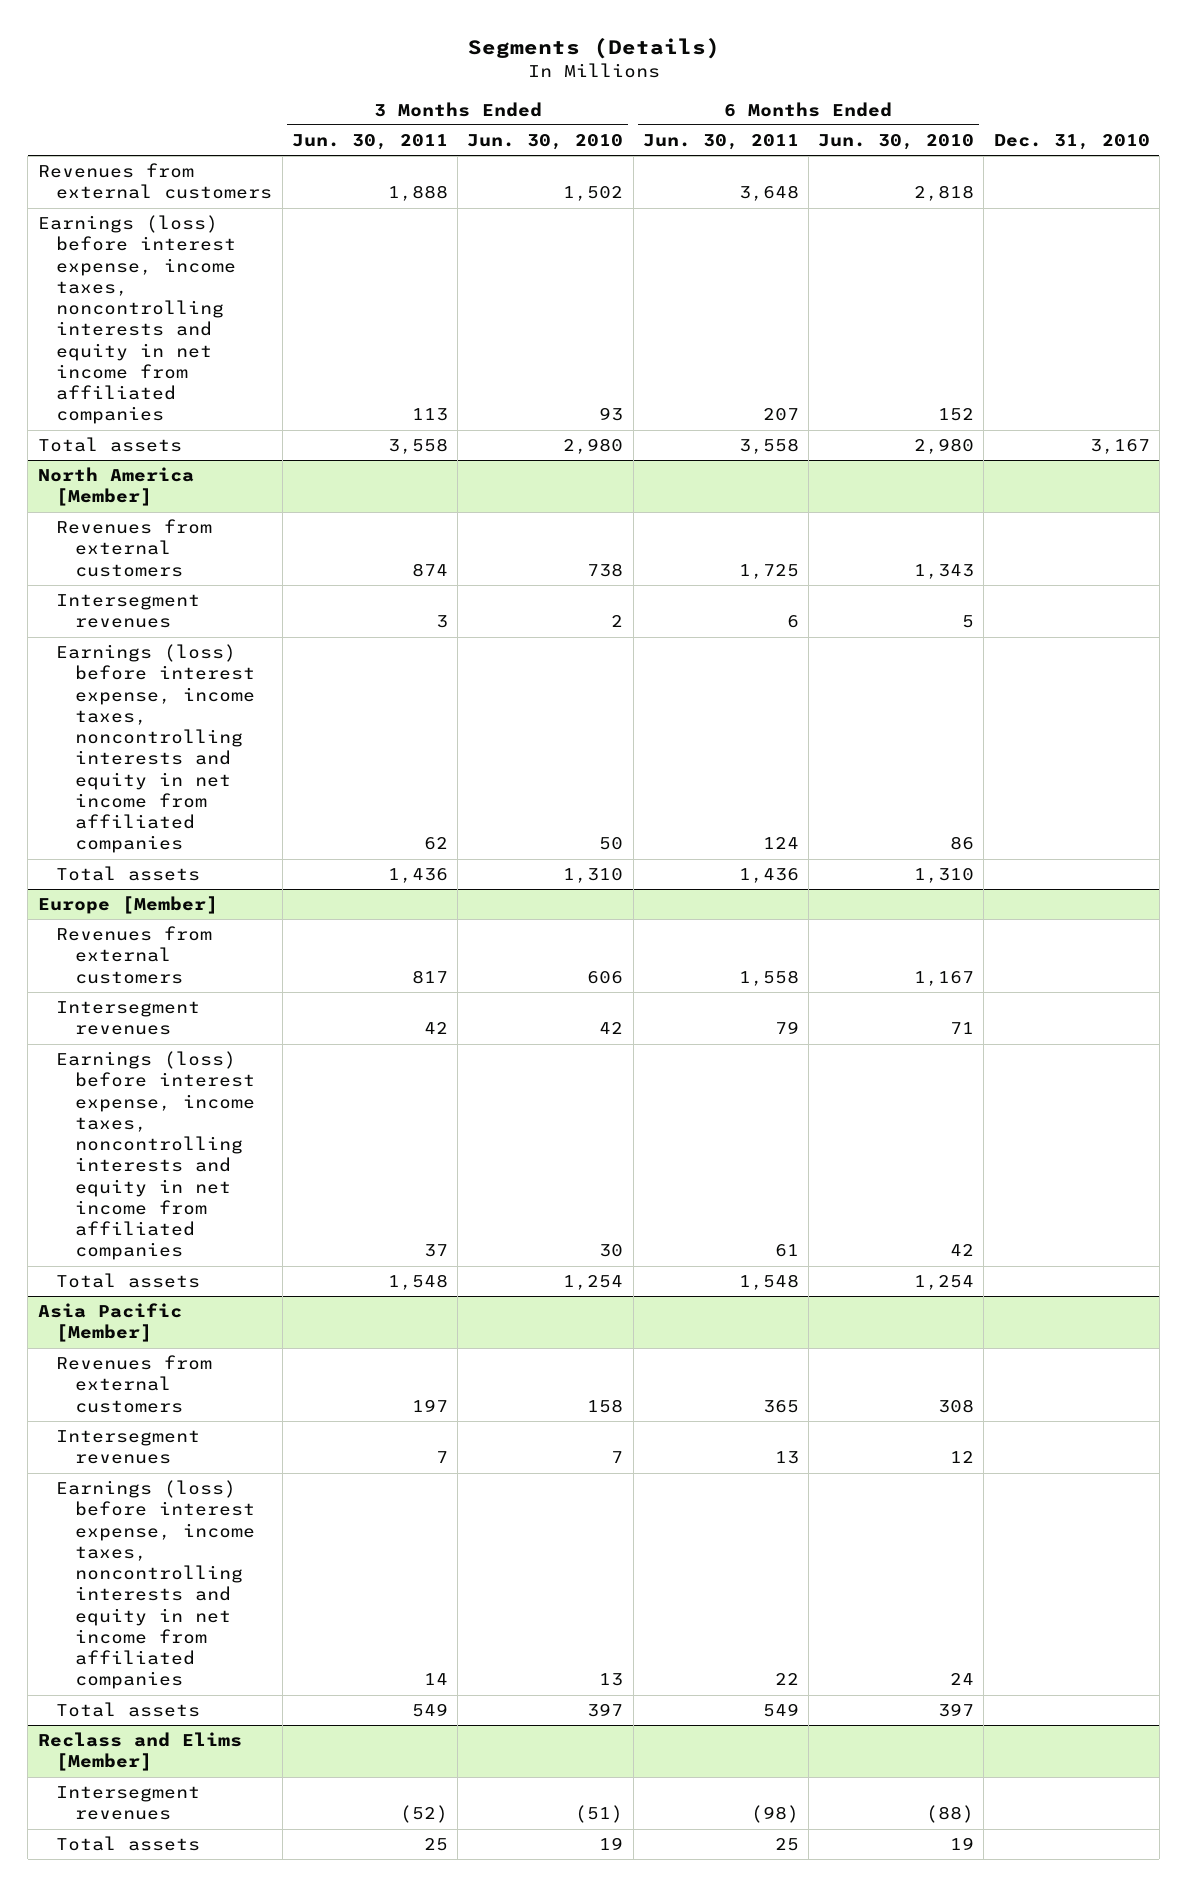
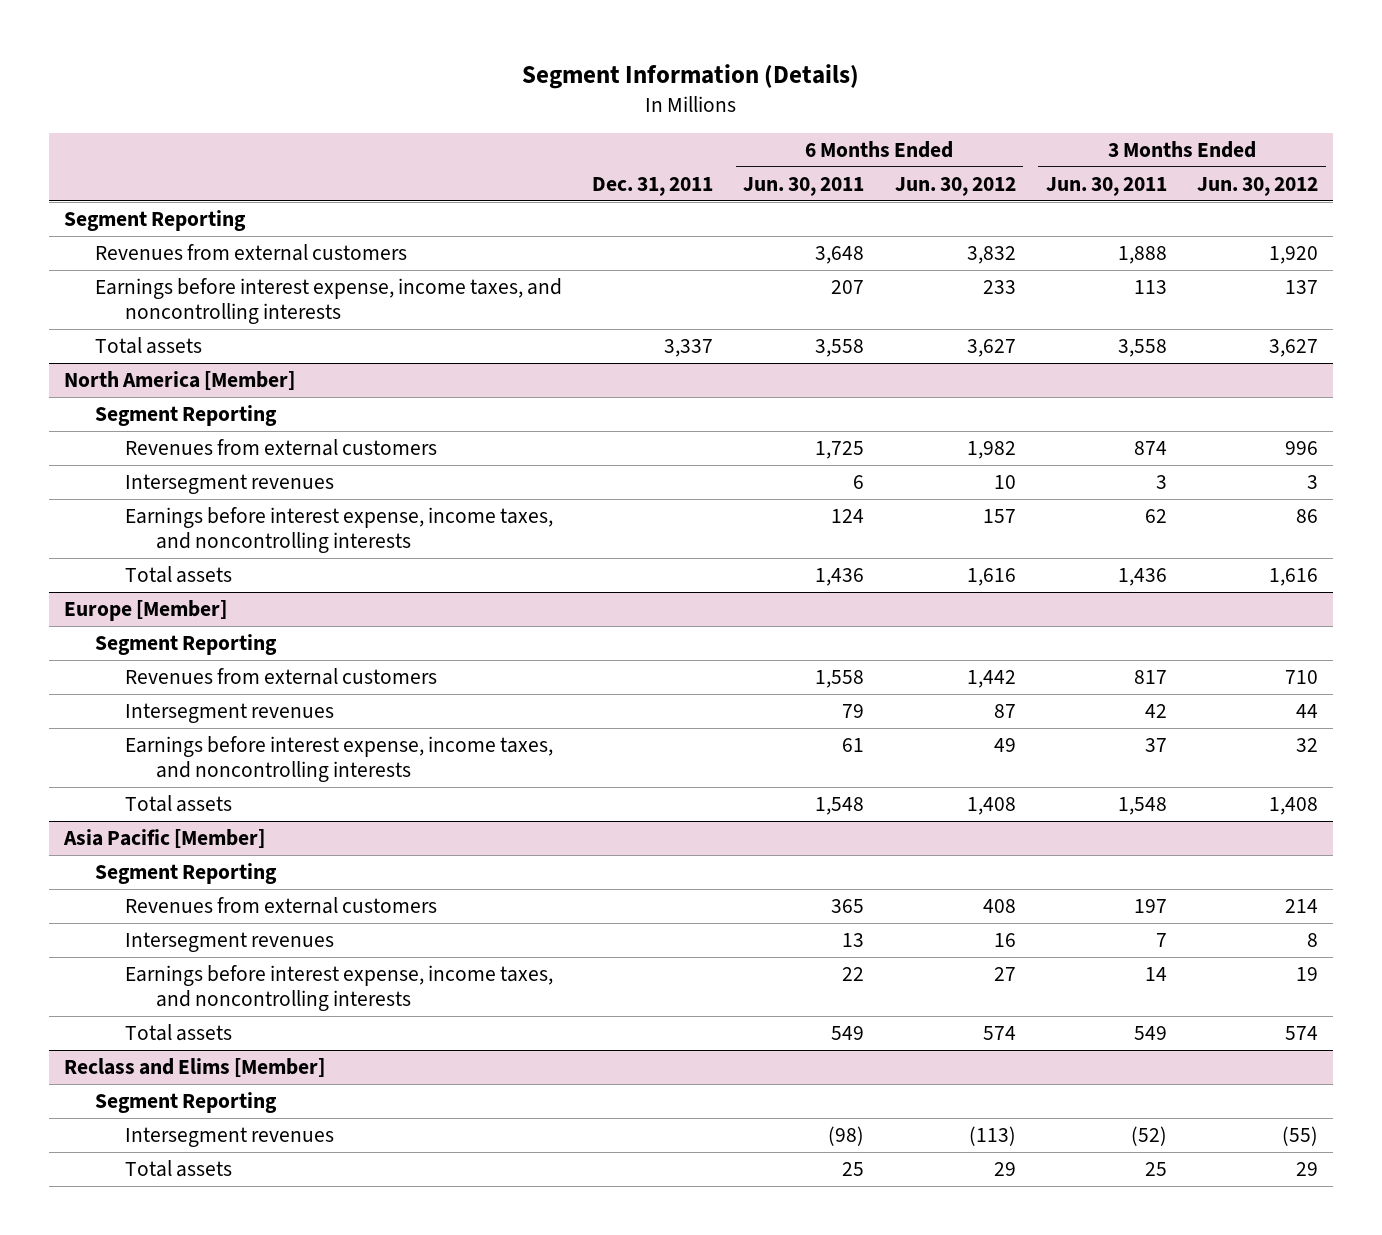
- Segments (Details)
+ Segment Information (Details)
- | 3 Months Ended Jun. 30, 2011 | 3 Months Ended Jun. 30, 2010 | 6 Months Ended Jun. 30, 2011 | 6 Months Ended Jun. 30, 2010 | Dec. 31, 2010
+ | Dec. 31, 2011 | 6 Months Ended Jun. 30, 2011 | 6 Months Ended Jun. 30, 2012 | 3 Months Ended Jun. 30, 2011 | 3 Months Ended Jun. 30, 2012
+ Segment Reporting
- Earnings (loss) before interest expense, income taxes, noncontrolling interests and equity in net income from affiliated companies | 113 | 93 | 207 | 152 |
+ Earnings before interest expense, income taxes, and noncontrolling interests | | 207 | 233 | 113 | 137
@ North America [Member]
+ Segment Reporting
- Earnings (loss) before interest expense, income taxes, noncontrolling interests and equity in net income from affiliated companies | 62 | 50 | 124 | 86 |
+ Earnings before interest expense, income taxes, and noncontrolling interests | | 124 | 157 | 62 | 86
@ Europe [Member]
+ Segment Reporting
- Earnings (loss) before interest expense, income taxes, noncontrolling interests and equity in net income from affiliated companies | 37 | 30 | 61 | 42 |
+ Earnings before interest expense, income taxes, and noncontrolling interests | | 61 | 49 | 37 | 32
@ Asia Pacific [Member]
+ Segment Reporting
- Earnings (loss) before interest expense, income taxes, noncontrolling interests and equity in net income from affiliated companies | 14 | 13 | 22 | 24 |
+ Earnings before interest expense, income taxes, and noncontrolling interests | | 22 | 27 | 14 | 19
@ Reclass and Elims [Member]
+ Segment Reporting

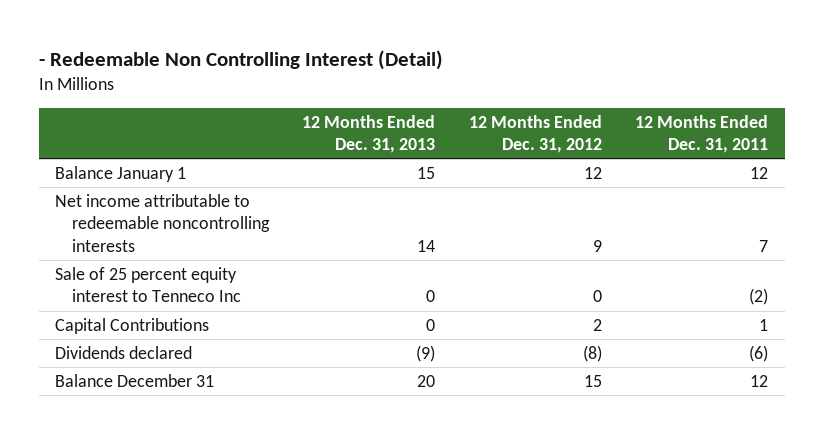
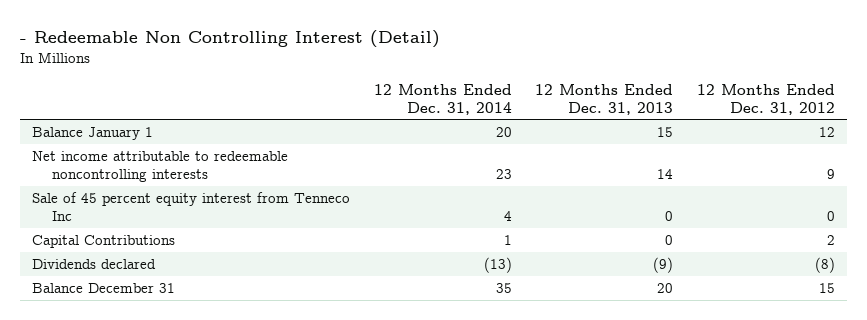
- | 12 Months Ended Dec. 31, 2013 | 12 Months Ended Dec. 31, 2012 | 12 Months Ended Dec. 31, 2011
+ | 12 Months Ended Dec. 31, 2014 | 12 Months Ended Dec. 31, 2013 | 12 Months Ended Dec. 31, 2012
- Sale of 25 percent equity interest to Tenneco Inc | 0 | 0 | (2)
+ Sale of 45 percent equity interest from Tenneco Inc | 4 | 0 | 0

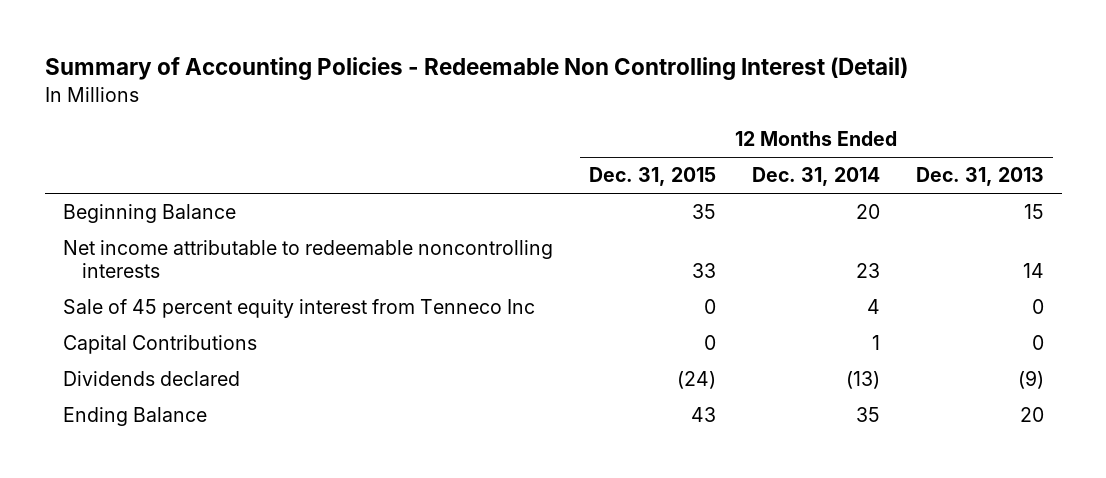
- - Redeemable Non Controlling Interest (Detail)
+ Summary of Accounting Policies - Redeemable Non Controlling Interest (Detail)
- | 12 Months Ended Dec. 31, 2014 | 12 Months Ended Dec. 31, 2013 | 12 Months Ended Dec. 31, 2012
+ | 12 Months Ended Dec. 31, 2015 | 12 Months Ended Dec. 31, 2014 | 12 Months Ended Dec. 31, 2013
- Balance January 1 | 20 | 15 | 12
+ Beginning Balance | 35 | 20 | 15
- Balance December 31 | 35 | 20 | 15
+ Ending Balance | 43 | 35 | 20

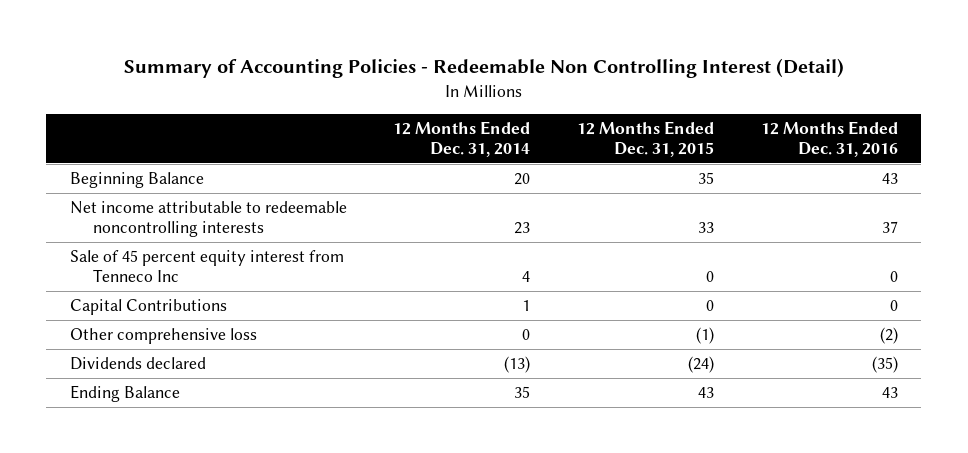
- | 12 Months Ended Dec. 31, 2015 | 12 Months Ended Dec. 31, 2014 | 12 Months Ended Dec. 31, 2013
+ | 12 Months Ended Dec. 31, 2014 | 12 Months Ended Dec. 31, 2015 | 12 Months Ended Dec. 31, 2016
+ Other comprehensive loss | 0 | (1) | (2)

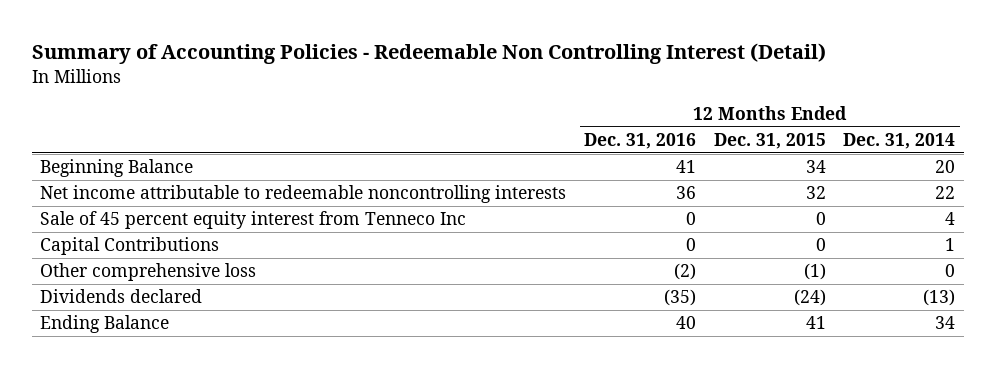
- | 12 Months Ended Dec. 31, 2014 | 12 Months Ended Dec. 31, 2015 | 12 Months Ended Dec. 31, 2016
+ | 12 Months Ended Dec. 31, 2016 | 12 Months Ended Dec. 31, 2015 | 12 Months Ended Dec. 31, 2014
- Beginning Balance | 20 | 35 | 43
- Net income attributable to redeemable noncontrolling interests | 23 | 33 | 37
+ Beginning Balance | 41 | 34 | 20
+ Net income attributable to redeemable noncontrolling interests | 36 | 32 | 22
- Ending Balance | 35 | 43 | 43
+ Ending Balance | 40 | 41 | 34

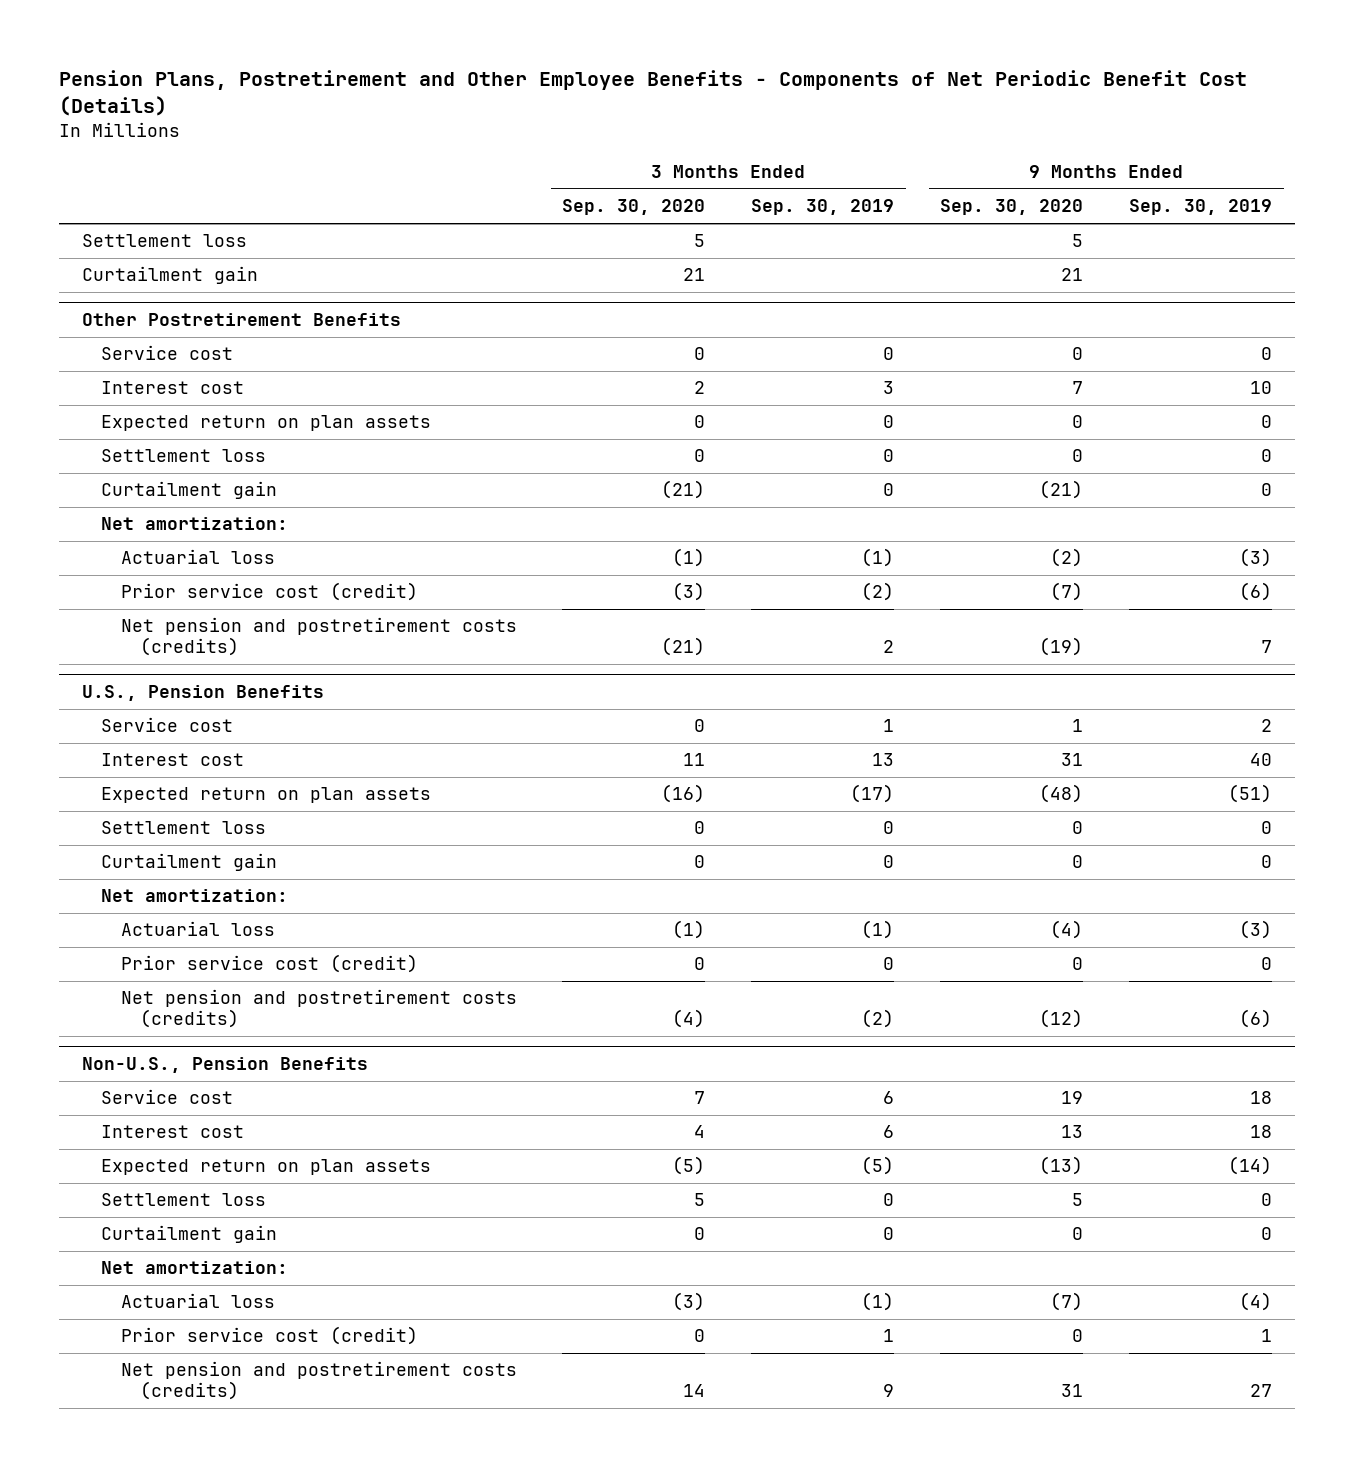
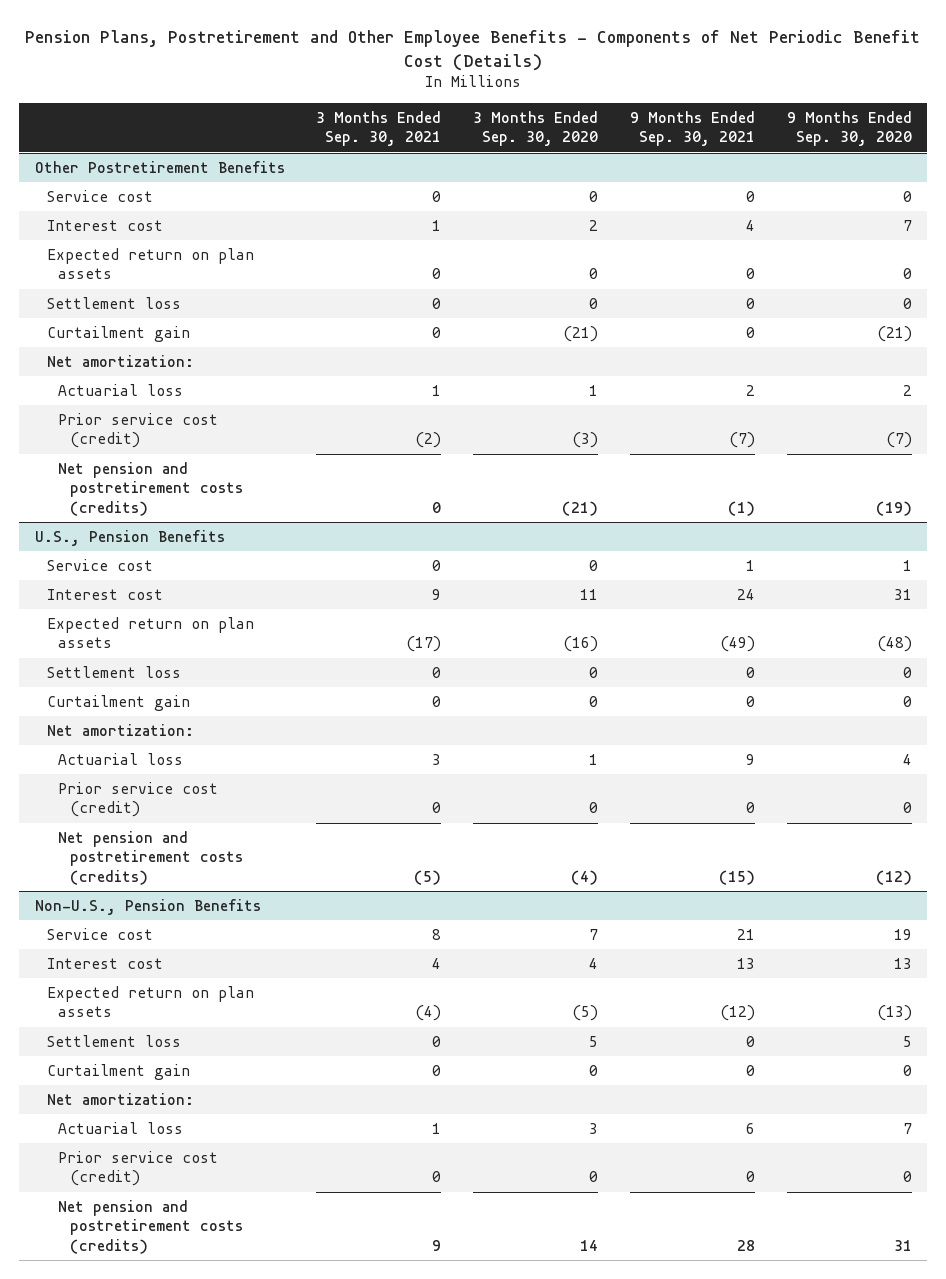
- | 3 Months Ended Sep. 30, 2020 | 3 Months Ended Sep. 30, 2019 | 9 Months Ended Sep. 30, 2020 | 9 Months Ended Sep. 30, 2019
+ | 3 Months Ended Sep. 30, 2021 | 3 Months Ended Sep. 30, 2020 | 9 Months Ended Sep. 30, 2021 | 9 Months Ended Sep. 30, 2020
- Settlement loss | 5 | | 5 |
- Curtailment gain | 21 | | 21 |
@ Other Postretirement Benefits
- Actuarial loss | (1) | (1) | (2) | (3)
+ Actuarial loss | 1 | 1 | 2 | 2
@ U.S., Pension Benefits
- Actuarial loss | (1) | (1) | (4) | (3)
+ Actuarial loss | 3 | 1 | 9 | 4
@ Non-U.S., Pension Benefits
- Actuarial loss | (3) | (1) | (7) | (4)
+ Actuarial loss | 1 | 3 | 6 | 7

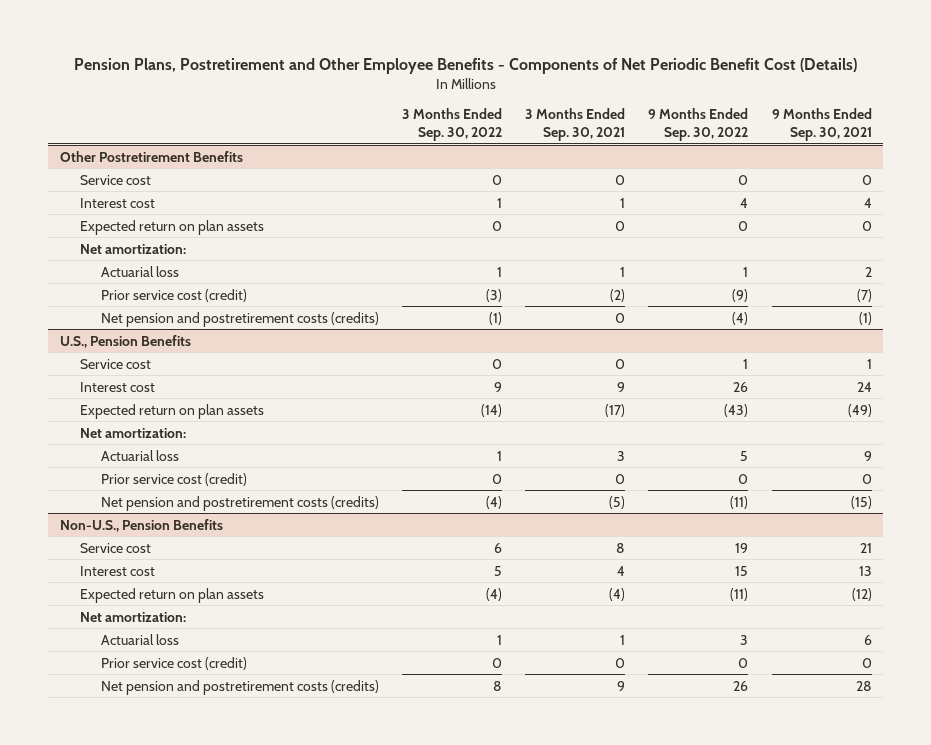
- | 3 Months Ended Sep. 30, 2021 | 3 Months Ended Sep. 30, 2020 | 9 Months Ended Sep. 30, 2021 | 9 Months Ended Sep. 30, 2020
+ | 3 Months Ended Sep. 30, 2022 | 3 Months Ended Sep. 30, 2021 | 9 Months Ended Sep. 30, 2022 | 9 Months Ended Sep. 30, 2021
@ Other Postretirement Benefits
- Settlement loss | 0 | 0 | 0 | 0
- Curtailment gain | 0 | (21) | 0 | (21)
@ U.S., Pension Benefits
- Settlement loss | 0 | 0 | 0 | 0
- Curtailment gain | 0 | 0 | 0 | 0
@ Non-U.S., Pension Benefits
- Settlement loss | 0 | 5 | 0 | 5
- Curtailment gain | 0 | 0 | 0 | 0

